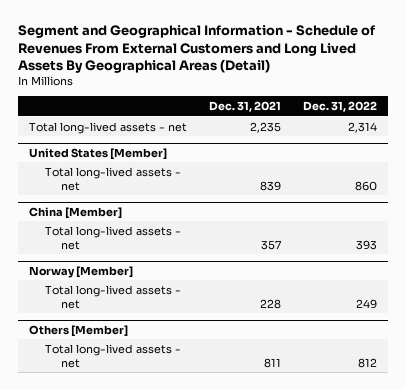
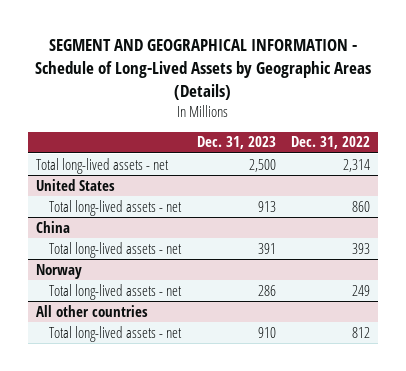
- Segment and Geographical Information - Schedule of Revenues From External Customers and Long Lived Assets By Geographical Areas (Detail)
+ SEGMENT AND GEOGRAPHICAL INFORMATION - Schedule of Long-Lived Assets by Geographic Areas (Details)
- | Dec. 31, 2021 | Dec. 31, 2022
+ | Dec. 31, 2023 | Dec. 31, 2022
- United States [Member]
+ United States
- China [Member]
+ China
- Norway [Member]
+ Norway
- Others [Member]
+ All other countries

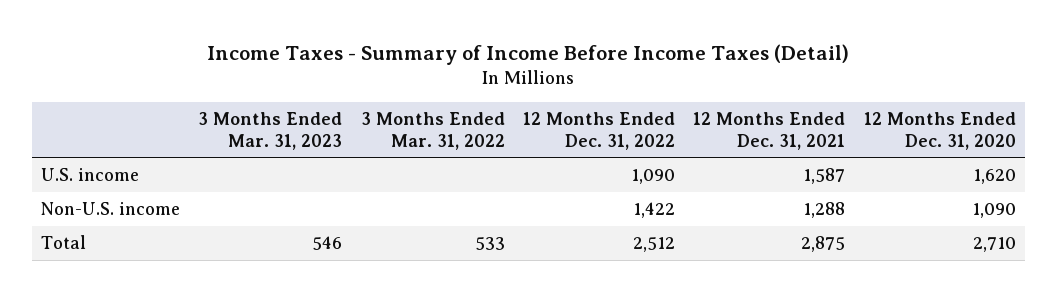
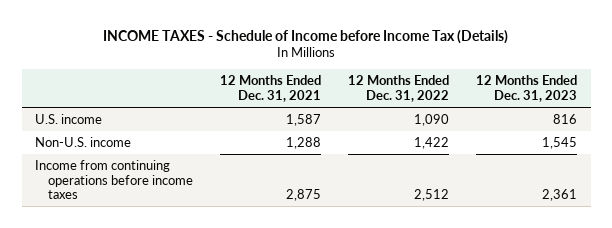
- Income Taxes - Summary of Income Before Income Taxes (Detail)
+ INCOME TAXES - Schedule of Income before Income Tax (Details)
- | 3 Months Ended Mar. 31, 2023 | 3 Months Ended Mar. 31, 2022 | 12 Months Ended Dec. 31, 2022 | 12 Months Ended Dec. 31, 2021 | 12 Months Ended Dec. 31, 2020
+ | 12 Months Ended Dec. 31, 2021 | 12 Months Ended Dec. 31, 2022 | 12 Months Ended Dec. 31, 2023
- Total | 546 | 533 | 2,512 | 2,875 | 2,710
+ Income from continuing operations before income taxes | 2,875 | 2,512 | 2,361

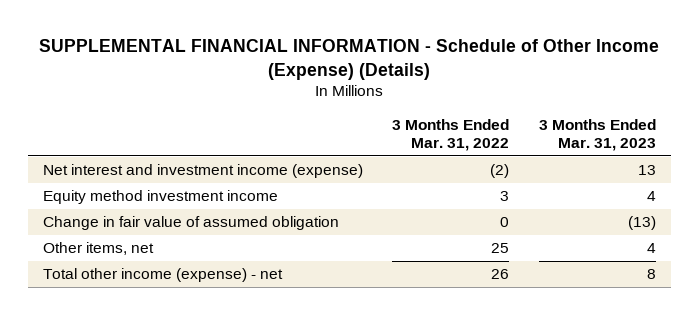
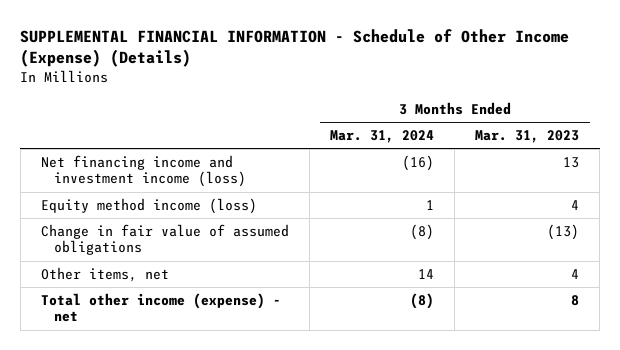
- | 3 Months Ended Mar. 31, 2022 | 3 Months Ended Mar. 31, 2023
+ | 3 Months Ended Mar. 31, 2024 | 3 Months Ended Mar. 31, 2023
- Net interest and investment income (expense) | (2) | 13
- Equity method investment income | 3 | 4
- Change in fair value of assumed obligation | 0 | (13)
+ Net financing income and investment income (loss) | (16) | 13
+ Equity method income (loss) | 1 | 4
+ Change in fair value of assumed obligations | (8) | (13)

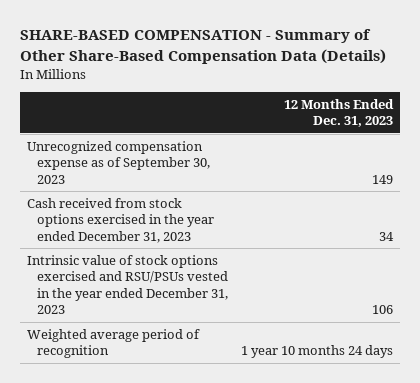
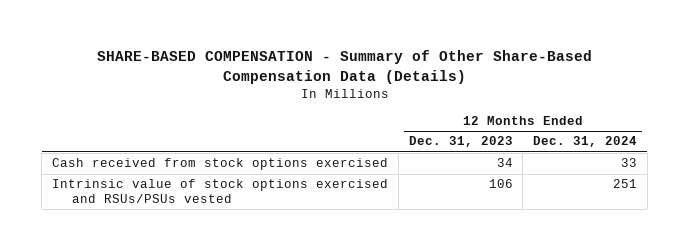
- | 12 Months Ended Dec. 31, 2023
+ | 12 Months Ended Dec. 31, 2023 | 12 Months Ended Dec. 31, 2024
- Unrecognized compensation expense as of September 30, 2023 | 149
- Cash received from stock options exercised in the year ended December 31, 2023 | 34
- Intrinsic value of stock options exercised and RSU/PSUs vested in the year ended December 31, 2023 | 106
- Weighted average period of recognition | 1 year 10 months 24 days
+ Cash received from stock options exercised | 34 | 33
+ Intrinsic value of stock options exercised and RSUs/PSUs vested | 106 | 251

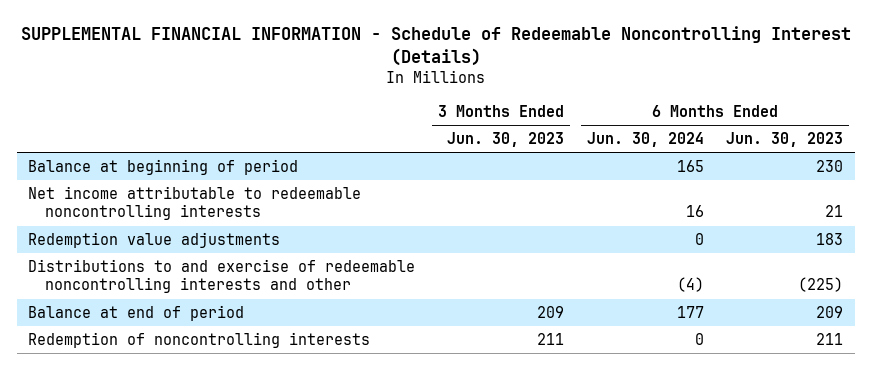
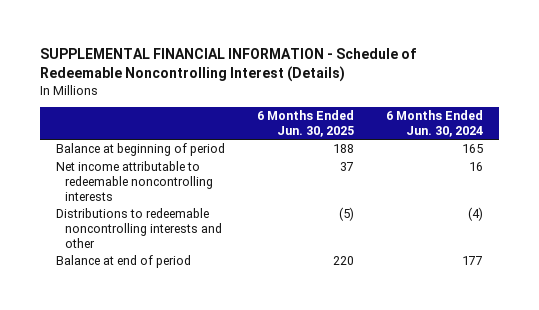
- | 3 Months Ended Jun. 30, 2023 | 6 Months Ended Jun. 30, 2024 | 6 Months Ended Jun. 30, 2023
+ | 6 Months Ended Jun. 30, 2025 | 6 Months Ended Jun. 30, 2024
- Redemption value adjustments | | 0 | 183
- Distributions to and exercise of redeemable noncontrolling interests and other | | (4) | (225)
+ Distributions to redeemable noncontrolling interests and other | (5) | (4)
- Redemption of noncontrolling interests | 211 | 0 | 211

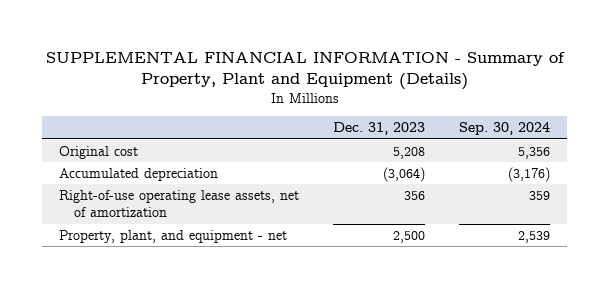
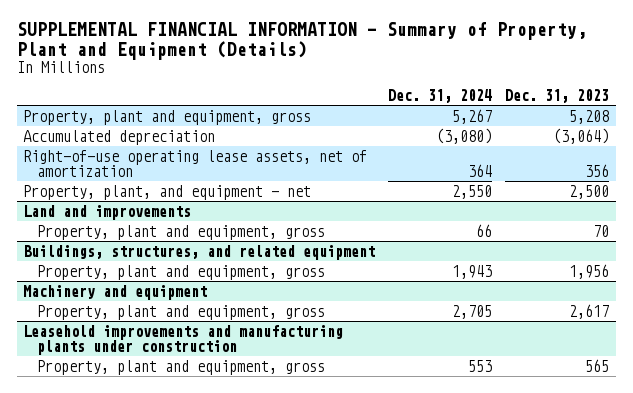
- | Dec. 31, 2023 | Sep. 30, 2024
+ | Dec. 31, 2024 | Dec. 31, 2023
- Original cost | 5,208 | 5,356
+ Property, plant and equipment, gross | 5,267 | 5,208
+ Land and improvements
+ Property, plant and equipment, gross | 66 | 70
+ Buildings, structures, and related equipment
+ Property, plant and equipment, gross | 1,943 | 1,956
+ Machinery and equipment
+ Property, plant and equipment, gross | 2,705 | 2,617
+ Leasehold improvements and manufacturing plants under construction
+ Property, plant and equipment, gross | 553 | 565

